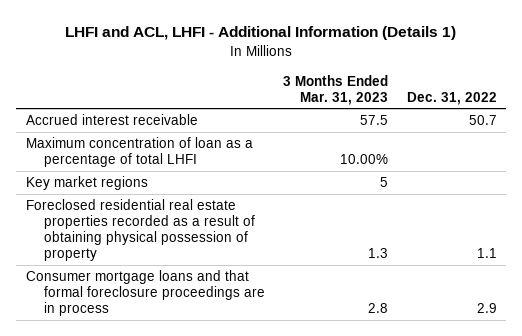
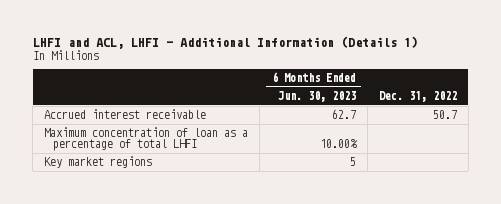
- | 3 Months Ended Mar. 31, 2023 | Dec. 31, 2022
+ | 6 Months Ended Jun. 30, 2023 | Dec. 31, 2022
- Foreclosed residential real estate properties recorded as a result of obtaining physical possession of property | 1.3 | 1.1
- Consumer mortgage loans and that formal foreclosure proceedings are in process | 2.8 | 2.9

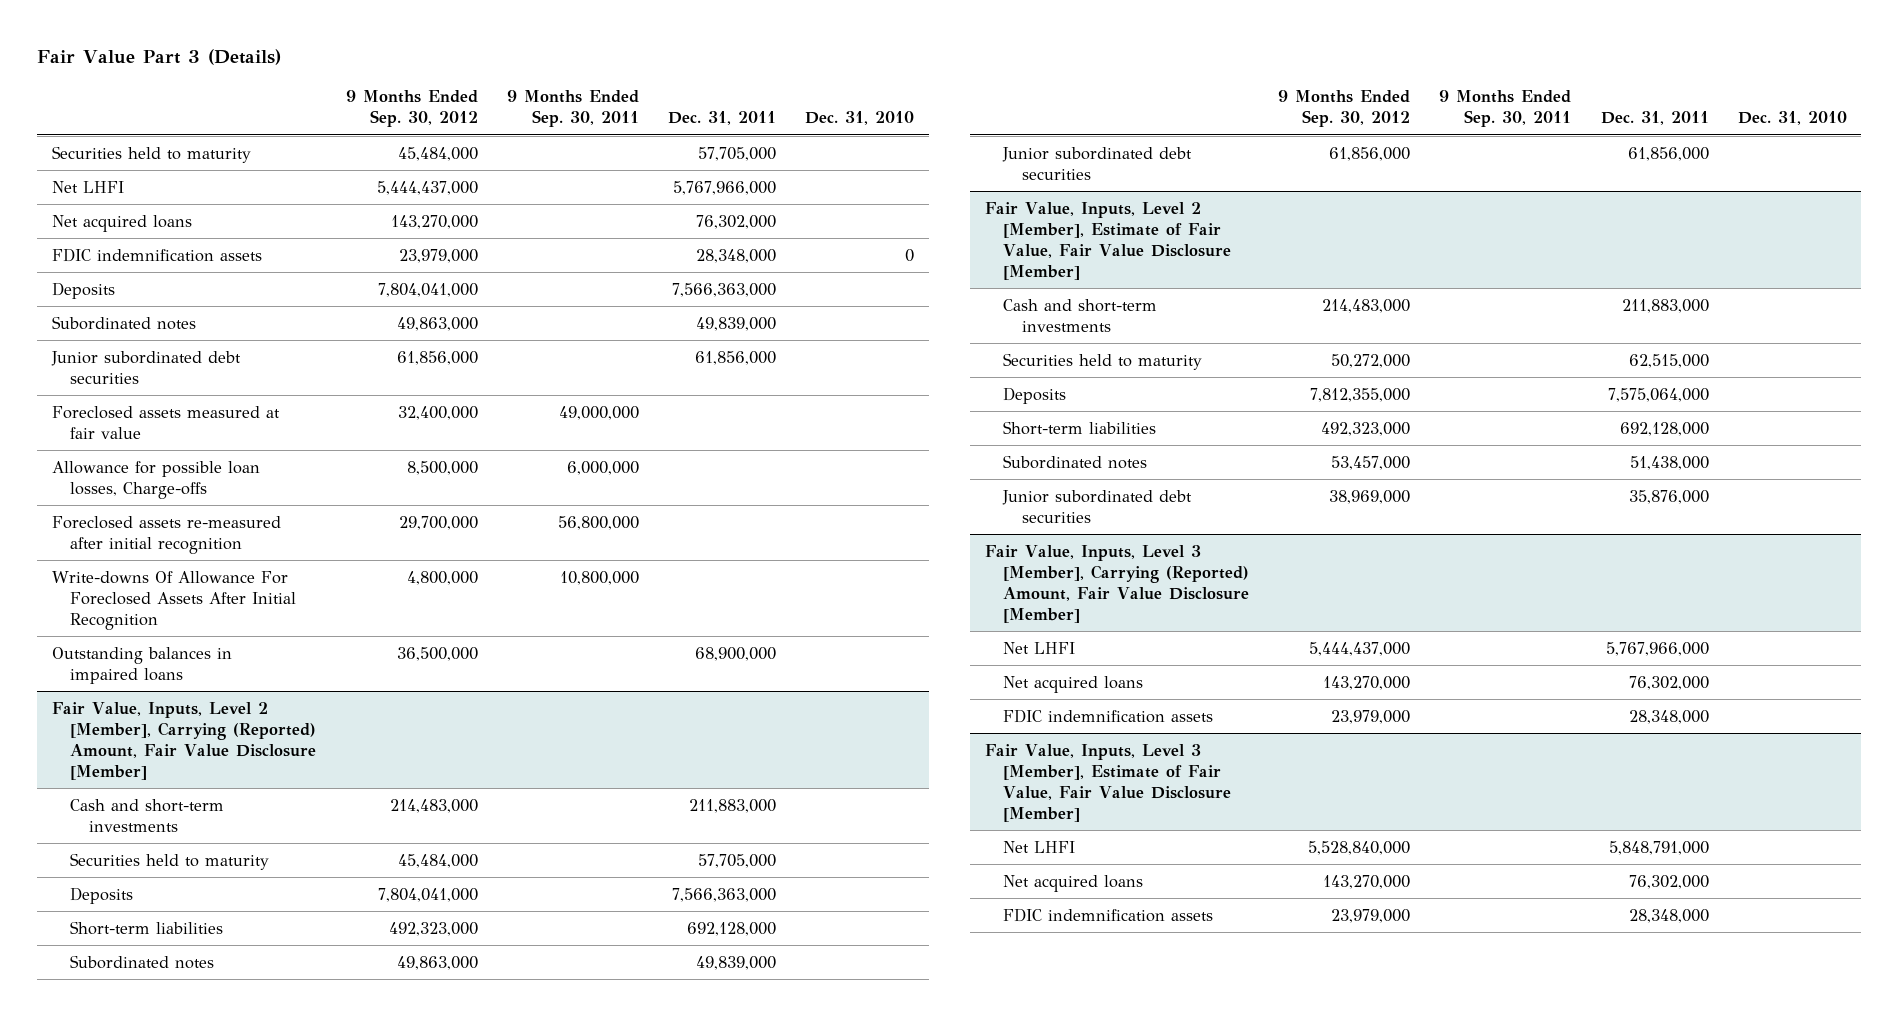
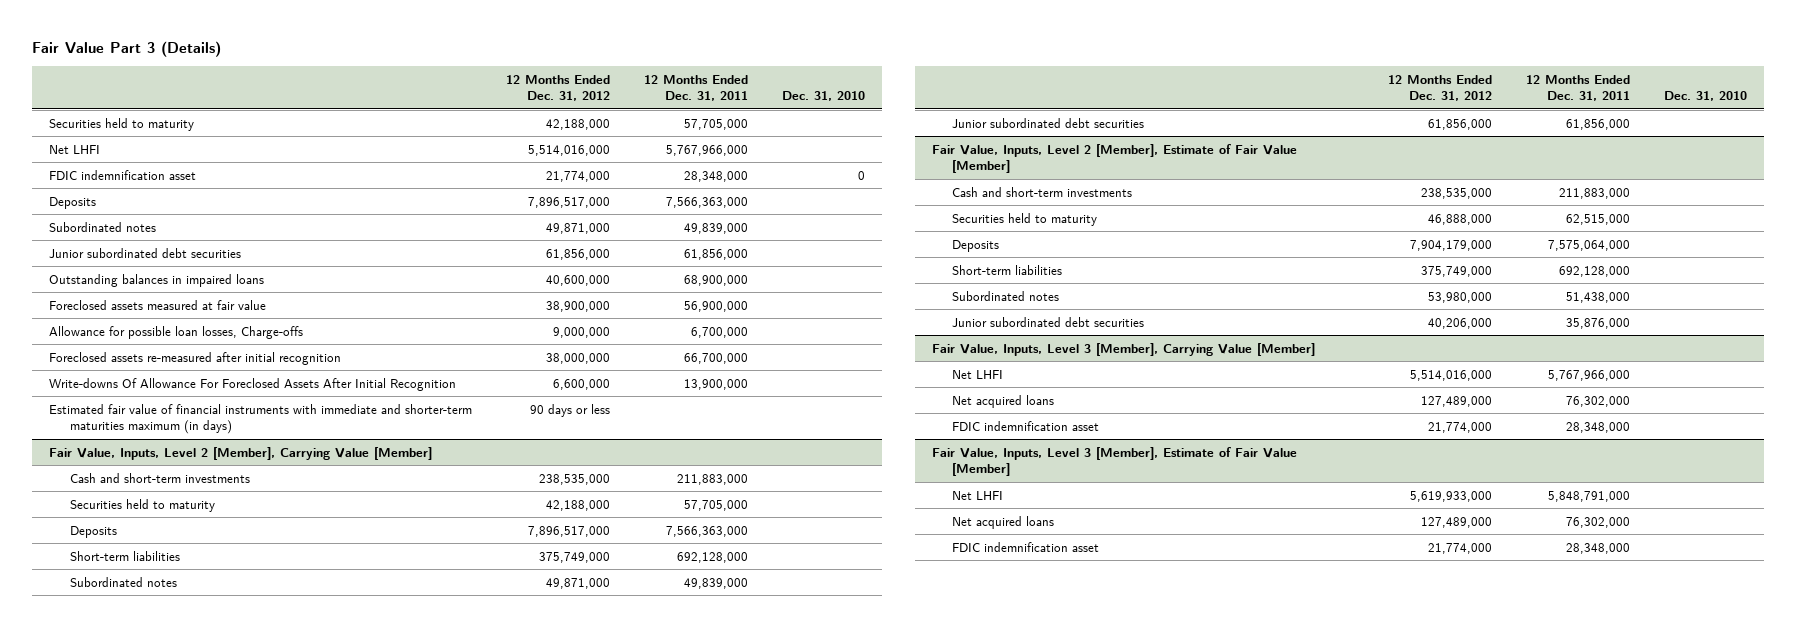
- | 9 Months Ended Sep. 30, 2012 | 9 Months Ended Sep. 30, 2011 | Dec. 31, 2011 | Dec. 31, 2010
+ | 12 Months Ended Dec. 31, 2012 | 12 Months Ended Dec. 31, 2011 | Dec. 31, 2010
- Net acquired loans | 143,270,000 | | 76,302,000 |
- FDIC indemnification assets | 23,979,000 | | 28,348,000 | 0
+ FDIC indemnification asset | 21,774,000 | 28,348,000 | 0
moved up: Outstanding balances in impaired loans | 40,600,000 | 68,900,000 |
- Fair Value, Inputs, Level 2 [Member], Carrying (Reported) Amount, Fair Value Disclosure [Member]
+ Estimated fair value of financial instruments with immediate and shorter-term maturities maximum (in days) | 90 days or less | |
+ Fair Value, Inputs, Level 2 [Member], Carrying Value [Member]
- Fair Value, Inputs, Level 2 [Member], Estimate of Fair Value, Fair Value Disclosure [Member]
+ Fair Value, Inputs, Level 2 [Member], Estimate of Fair Value [Member]
- Fair Value, Inputs, Level 3 [Member], Carrying (Reported) Amount, Fair Value Disclosure [Member]
+ Fair Value, Inputs, Level 3 [Member], Carrying Value [Member]
- FDIC indemnification assets | 23,979,000 | | 28,348,000 |
- Fair Value, Inputs, Level 3 [Member], Estimate of Fair Value, Fair Value Disclosure [Member]
+ FDIC indemnification asset | 21,774,000 | 28,348,000 |
+ Fair Value, Inputs, Level 3 [Member], Estimate of Fair Value [Member]
- FDIC indemnification assets | 23,979,000 | | 28,348,000 |
+ FDIC indemnification asset | 21,774,000 | 28,348,000 |

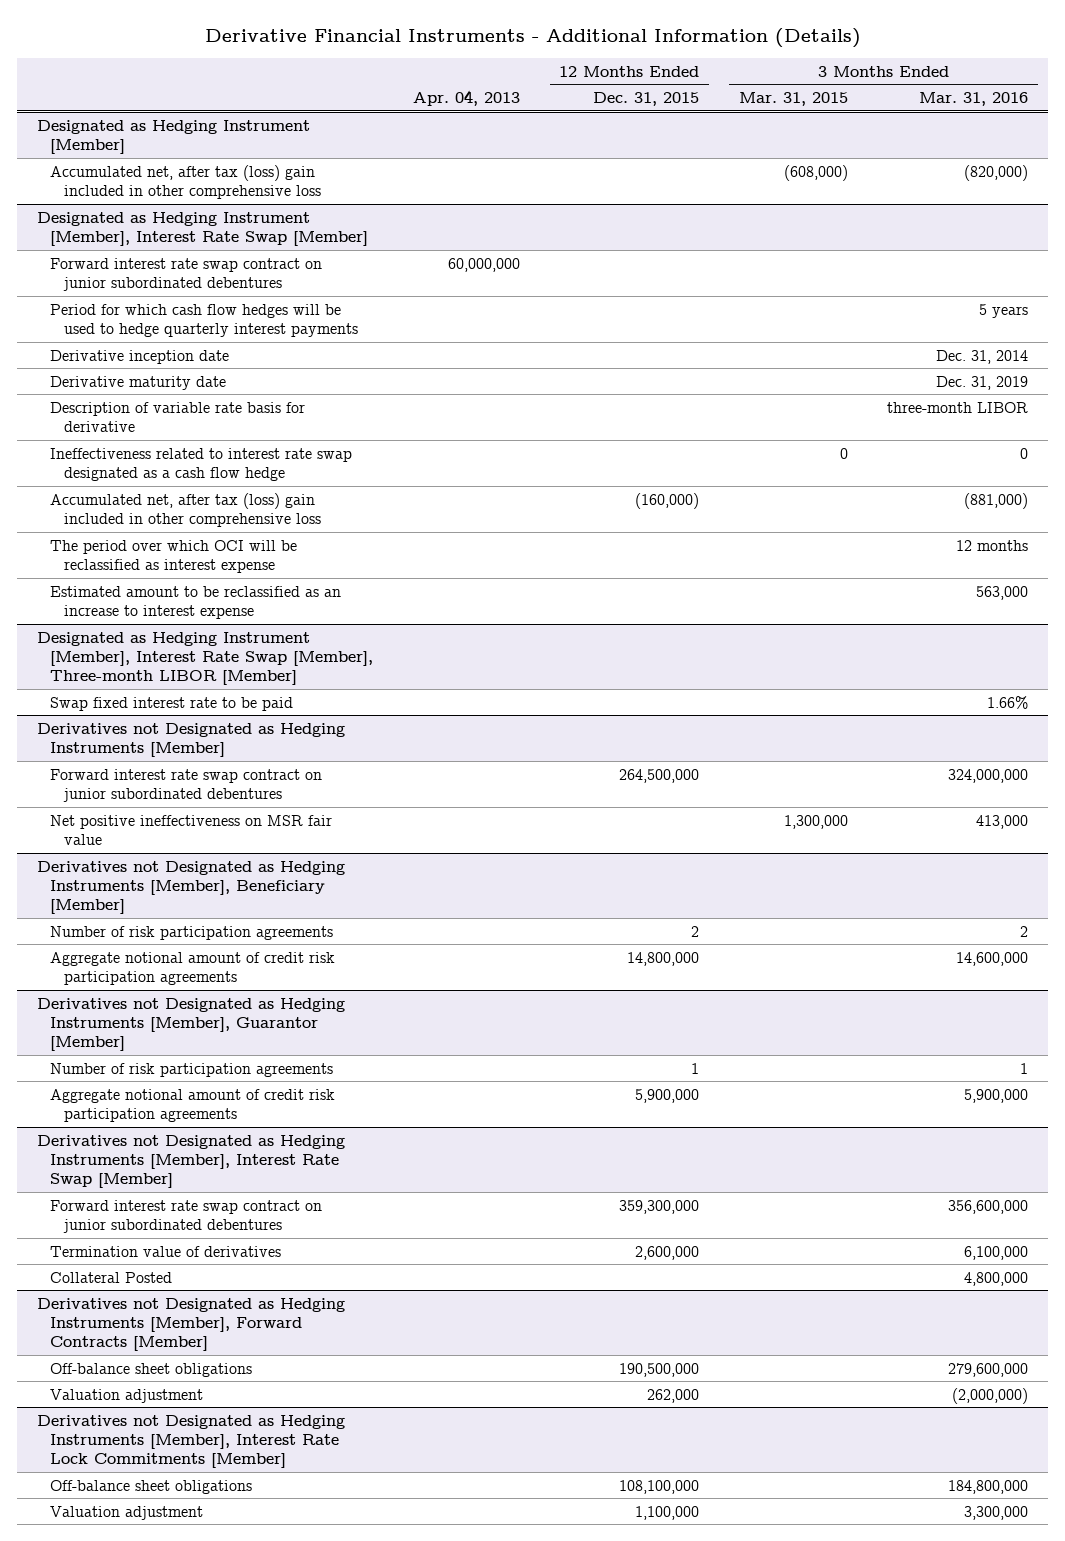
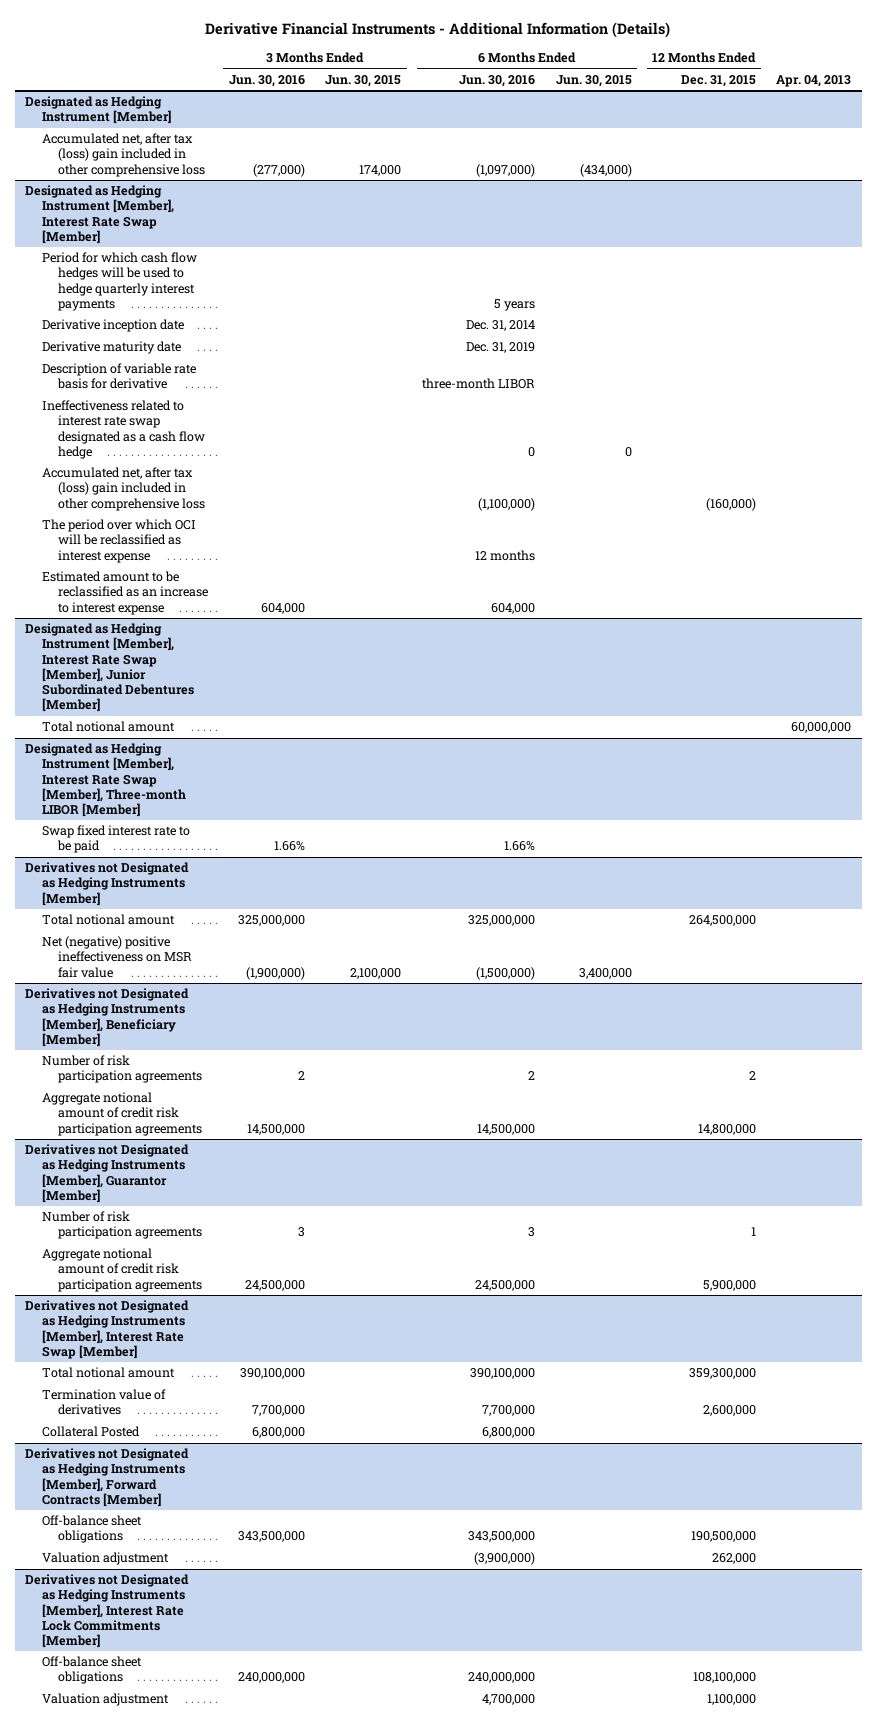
- | Apr. 04, 2013 | 12 Months Ended Dec. 31, 2015 | 3 Months Ended Mar. 31, 2015 | 3 Months Ended Mar. 31, 2016
+ | 3 Months Ended Jun. 30, 2016 | 3 Months Ended Jun. 30, 2015 | 6 Months Ended Jun. 30, 2016 | 6 Months Ended Jun. 30, 2015 | 12 Months Ended Dec. 31, 2015 | Apr. 04, 2013
@ Designated as Hedging Instrument [Member], Interest Rate Swap [Member]
- Forward interest rate swap contract on junior subordinated debentures | 60,000,000 | | |
+ Designated as Hedging Instrument [Member], Interest Rate Swap [Member], Junior Subordinated Debentures [Member]
+ Total notional amount | | | | | | 60,000,000
@ Derivatives not Designated as Hedging Instruments [Member]
- Forward interest rate swap contract on junior subordinated debentures | | 264,500,000 | | 324,000,000
- Net positive ineffectiveness on MSR fair value | | | 1,300,000 | 413,000
+ Total notional amount | 325,000,000 | | 325,000,000 | | 264,500,000 |
+ Net (negative) positive ineffectiveness on MSR fair value | (1,900,000) | 2,100,000 | (1,500,000) | 3,400,000 | |
@ Derivatives not Designated as Hedging Instruments [Member], Interest Rate Swap [Member]
- Forward interest rate swap contract on junior subordinated debentures | | 359,300,000 | | 356,600,000
+ Total notional amount | 390,100,000 | | 390,100,000 | | 359,300,000 |

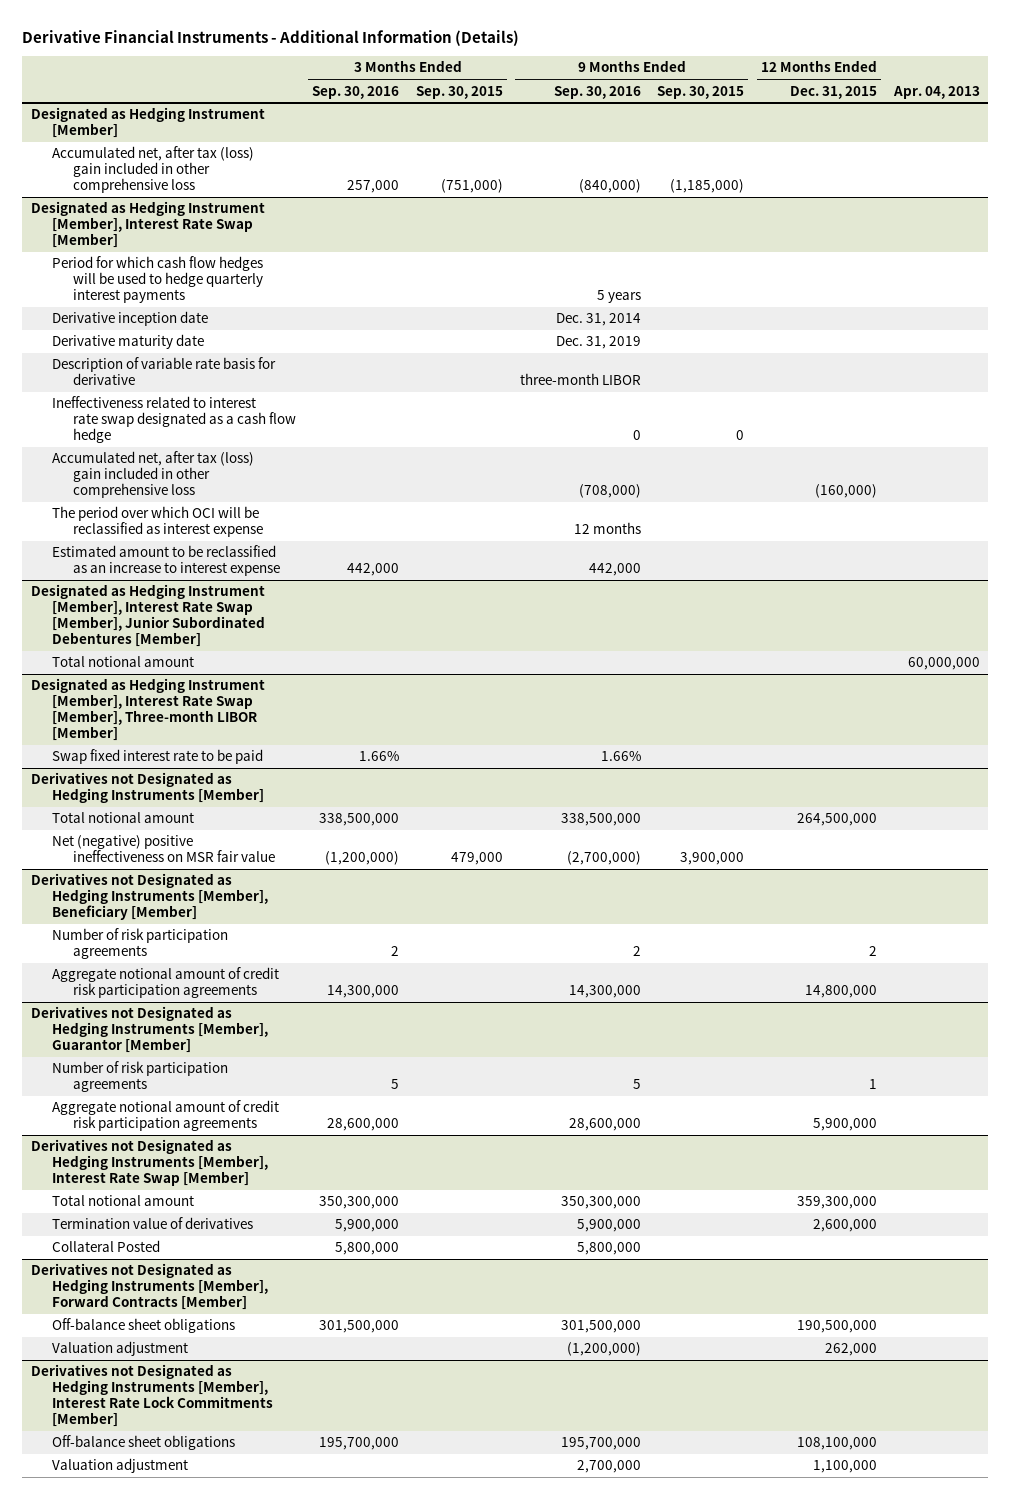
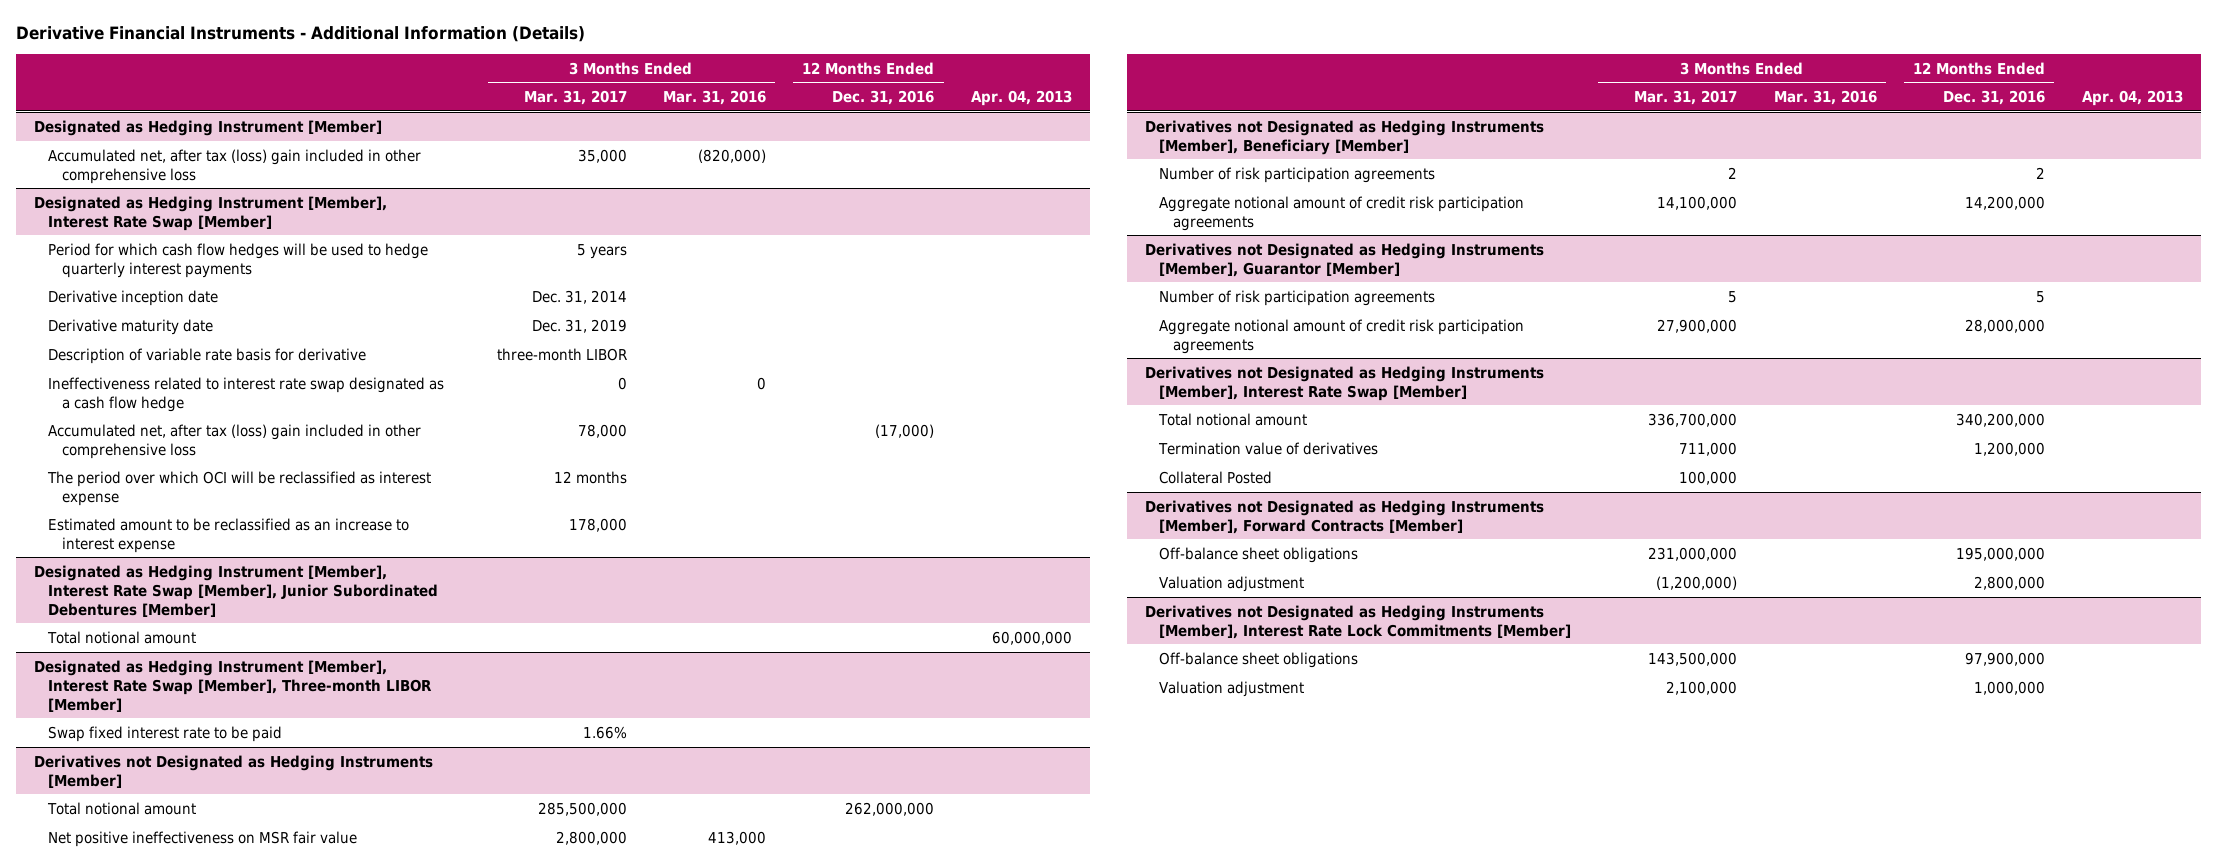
- | 3 Months Ended Sep. 30, 2016 | 3 Months Ended Sep. 30, 2015 | 9 Months Ended Sep. 30, 2016 | 9 Months Ended Sep. 30, 2015 | 12 Months Ended Dec. 31, 2015 | Apr. 04, 2013
+ | 3 Months Ended Mar. 31, 2017 | 3 Months Ended Mar. 31, 2016 | 12 Months Ended Dec. 31, 2016 | Apr. 04, 2013
@ Derivatives not Designated as Hedging Instruments [Member]
- Net (negative) positive ineffectiveness on MSR fair value | (1,200,000) | 479,000 | (2,700,000) | 3,900,000 | |
+ Net positive ineffectiveness on MSR fair value | 2,800,000 | 413,000 | |

